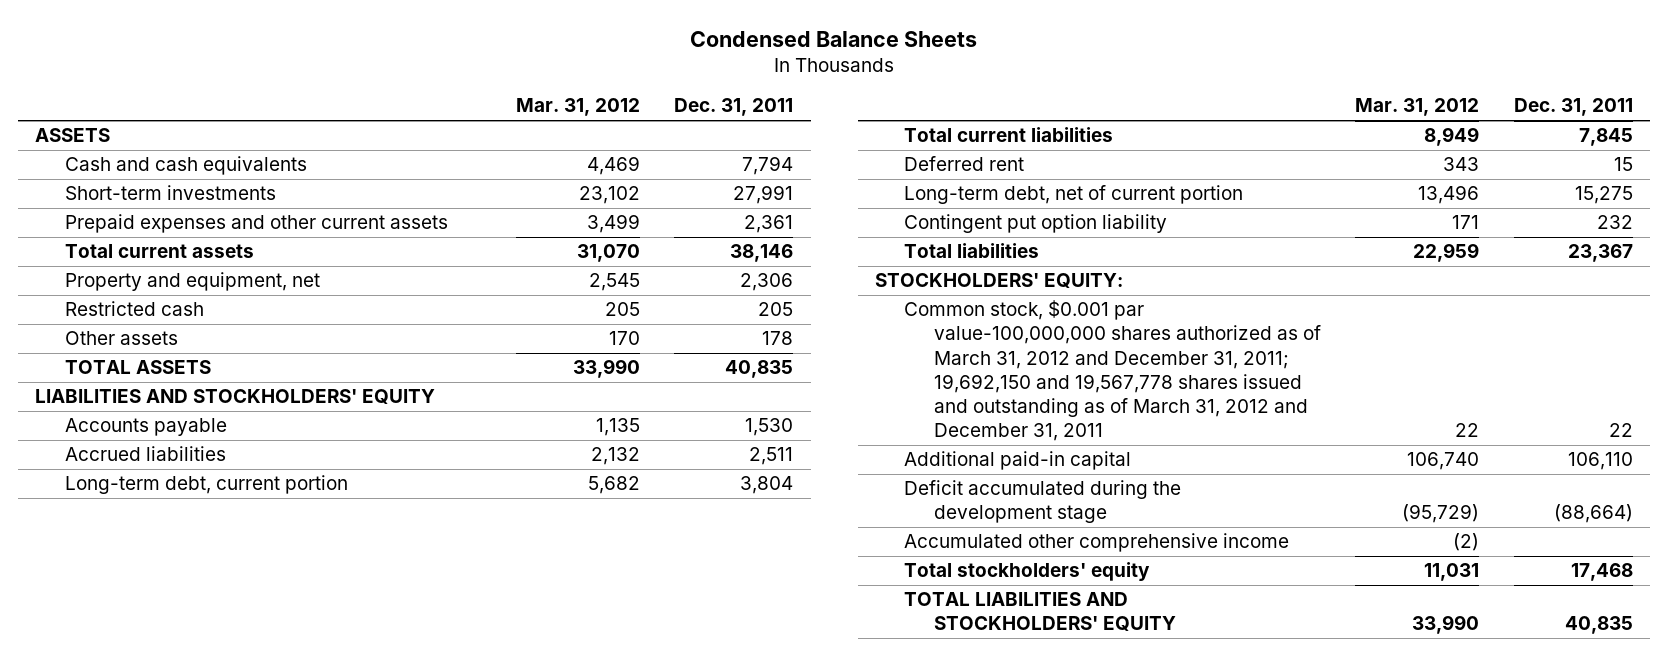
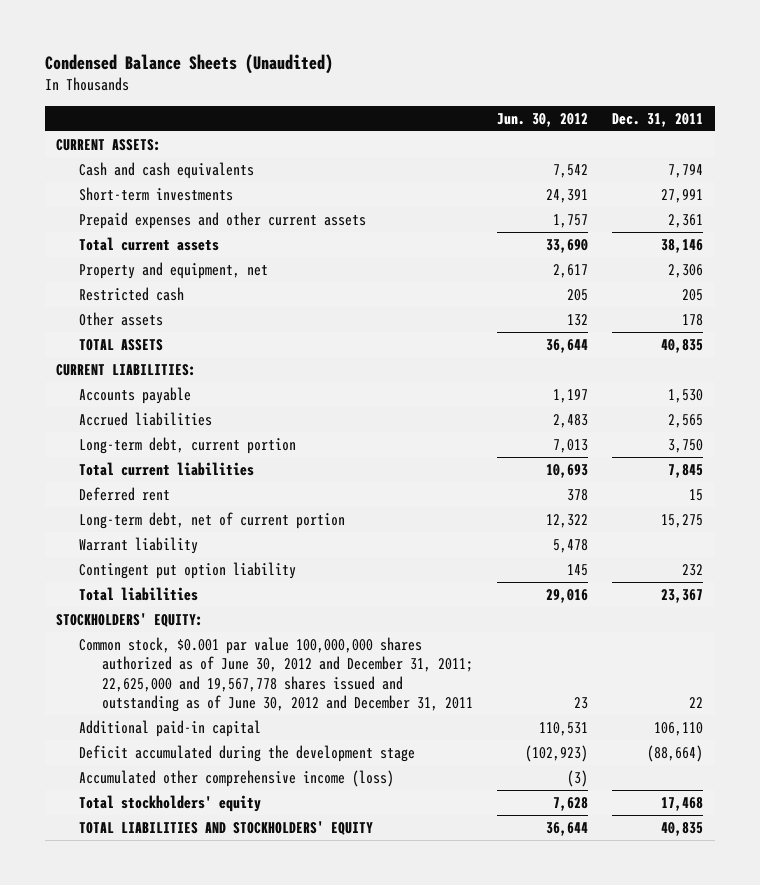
- Condensed Balance Sheets
+ Condensed Balance Sheets (Unaudited)
- | Mar. 31, 2012 | Dec. 31, 2011
+ | Jun. 30, 2012 | Dec. 31, 2011
- ASSETS
+ CURRENT ASSETS:
- LIABILITIES AND STOCKHOLDERS' EQUITY
+ CURRENT LIABILITIES:
- Accrued liabilities | 2,132 | 2,511
- Long-term debt, current portion | 5,682 | 3,804
+ Accrued liabilities | 2,483 | 2,565
+ Long-term debt, current portion | 7,013 | 3,750
+ Warrant liability | 5,478 |
- Common stock, $0.001 par value-100,000,000 shares authorized as of March 31, 2012 and December 31, 2011; 19,692,150 and 19,567,778 shares issued and outstanding as of March 31, 2012 and December 31, 2011 | 22 | 22
+ Common stock, $0.001 par value 100,000,000 shares authorized as of June 30, 2012 and December 31, 2011; 22,625,000 and 19,567,778 shares issued and outstanding as of June 30, 2012 and December 31, 2011 | 23 | 22
- Accumulated other comprehensive income | (2) |
+ Accumulated other comprehensive income (loss) | (3) |

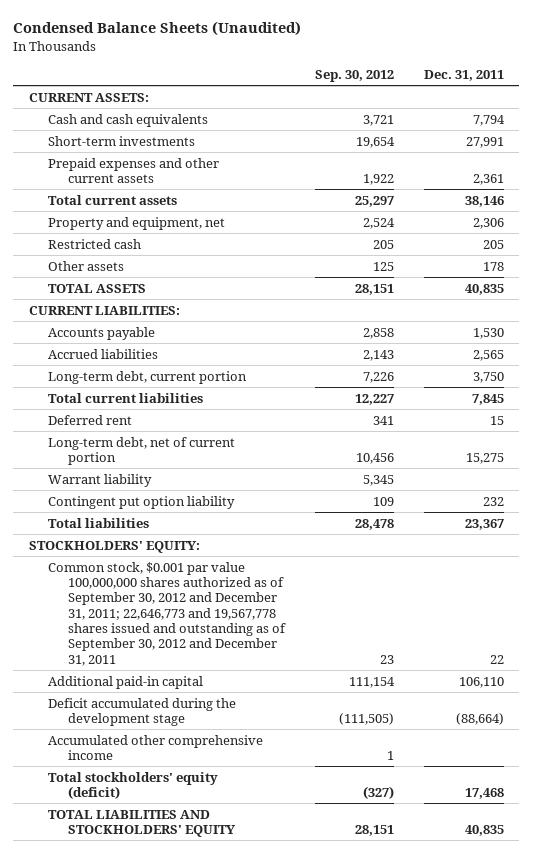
- | Jun. 30, 2012 | Dec. 31, 2011
+ | Sep. 30, 2012 | Dec. 31, 2011
- Common stock, $0.001 par value 100,000,000 shares authorized as of June 30, 2012 and December 31, 2011; 22,625,000 and 19,567,778 shares issued and outstanding as of June 30, 2012 and December 31, 2011 | 23 | 22
+ Common stock, $0.001 par value 100,000,000 shares authorized as of September 30, 2012 and December 31, 2011; 22,646,773 and 19,567,778 shares issued and outstanding as of September 30, 2012 and December 31, 2011 | 23 | 22
- Accumulated other comprehensive income (loss) | (3) |
- Total stockholders' equity | 7,628 | 17,468
+ Accumulated other comprehensive income | 1 |
+ Total stockholders' equity (deficit) | (327) | 17,468

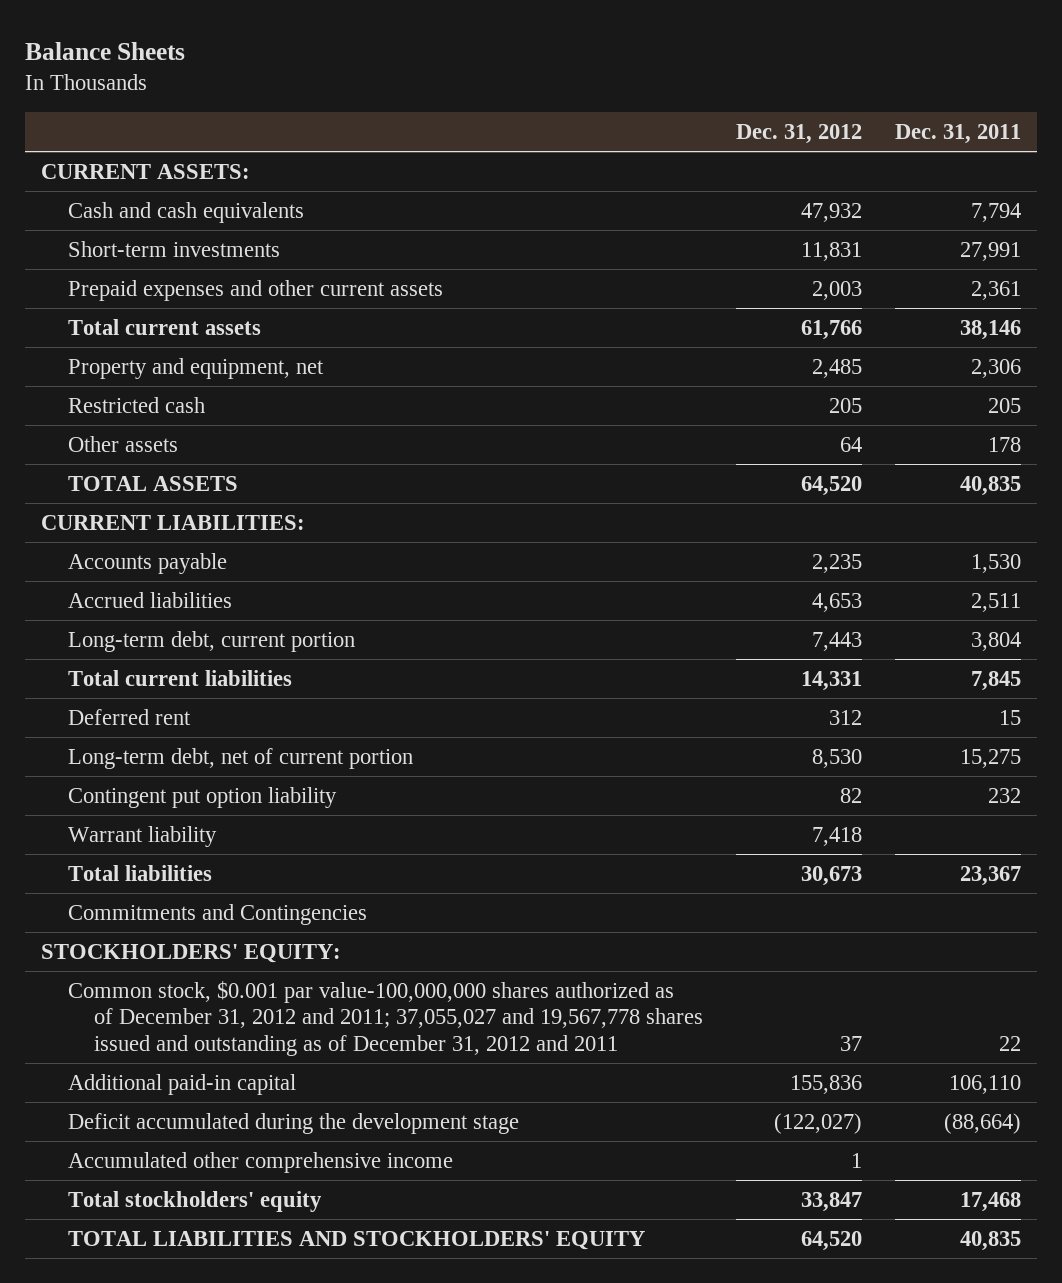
- Condensed Balance Sheets (Unaudited)
+ Balance Sheets
- | Sep. 30, 2012 | Dec. 31, 2011
+ | Dec. 31, 2012 | Dec. 31, 2011
- Accrued liabilities | 2,143 | 2,565
- Long-term debt, current portion | 7,226 | 3,750
+ Accrued liabilities | 4,653 | 2,511
+ Long-term debt, current portion | 7,443 | 3,804
moved down: Warrant liability | 7,418 |
+ Commitments and Contingencies
- Common stock, $0.001 par value 100,000,000 shares authorized as of September 30, 2012 and December 31, 2011; 22,646,773 and 19,567,778 shares issued and outstanding as of September 30, 2012 and December 31, 2011 | 23 | 22
+ Common stock, $0.001 par value-100,000,000 shares authorized as of December 31, 2012 and 2011; 37,055,027 and 19,567,778 shares issued and outstanding as of December 31, 2012 and 2011 | 37 | 22
- Total stockholders' equity (deficit) | (327) | 17,468
+ Total stockholders' equity | 33,847 | 17,468

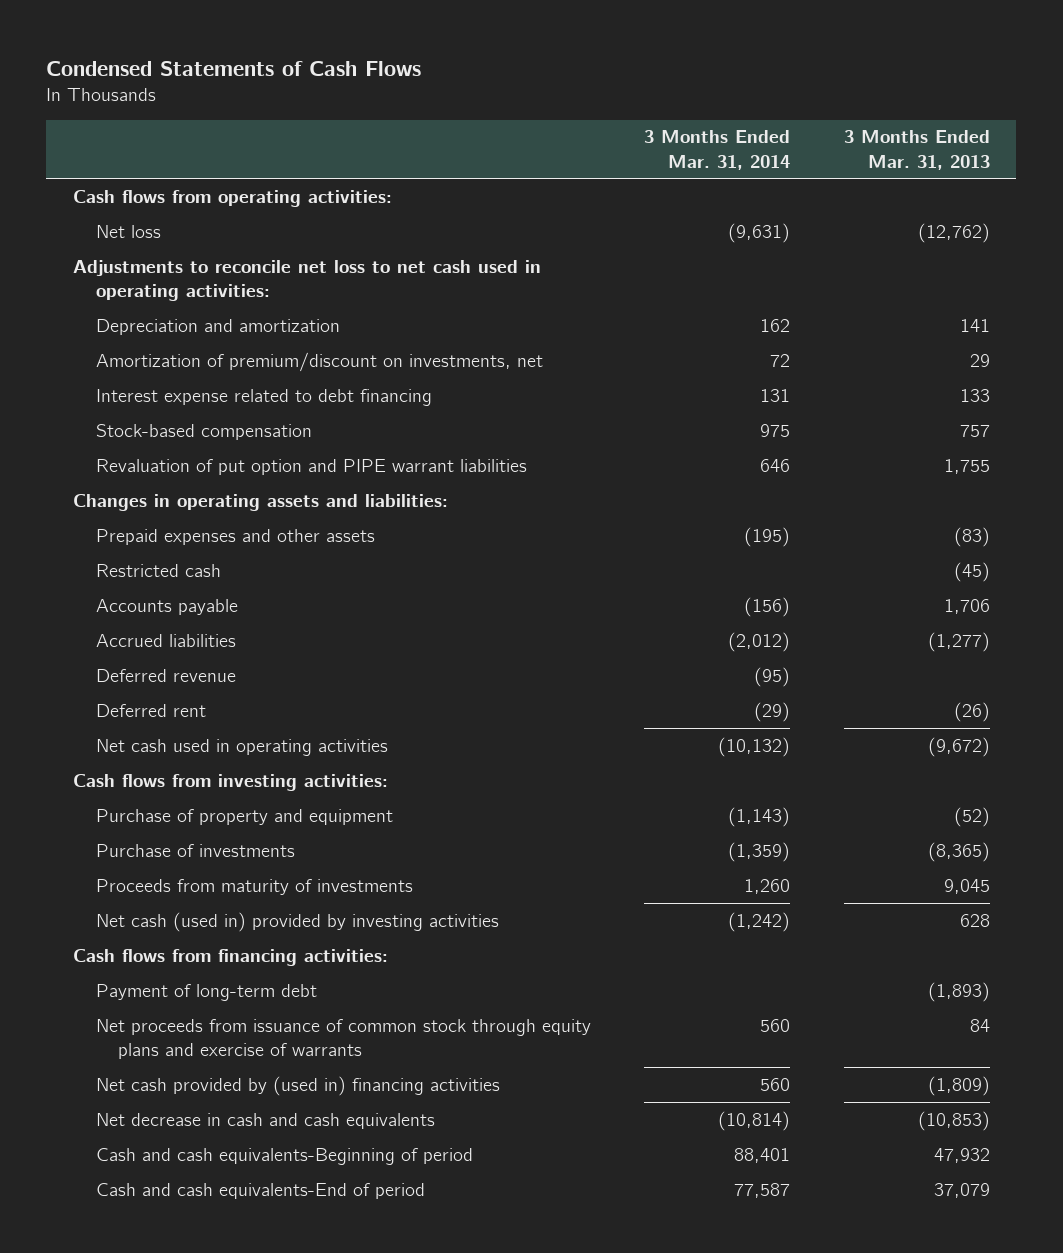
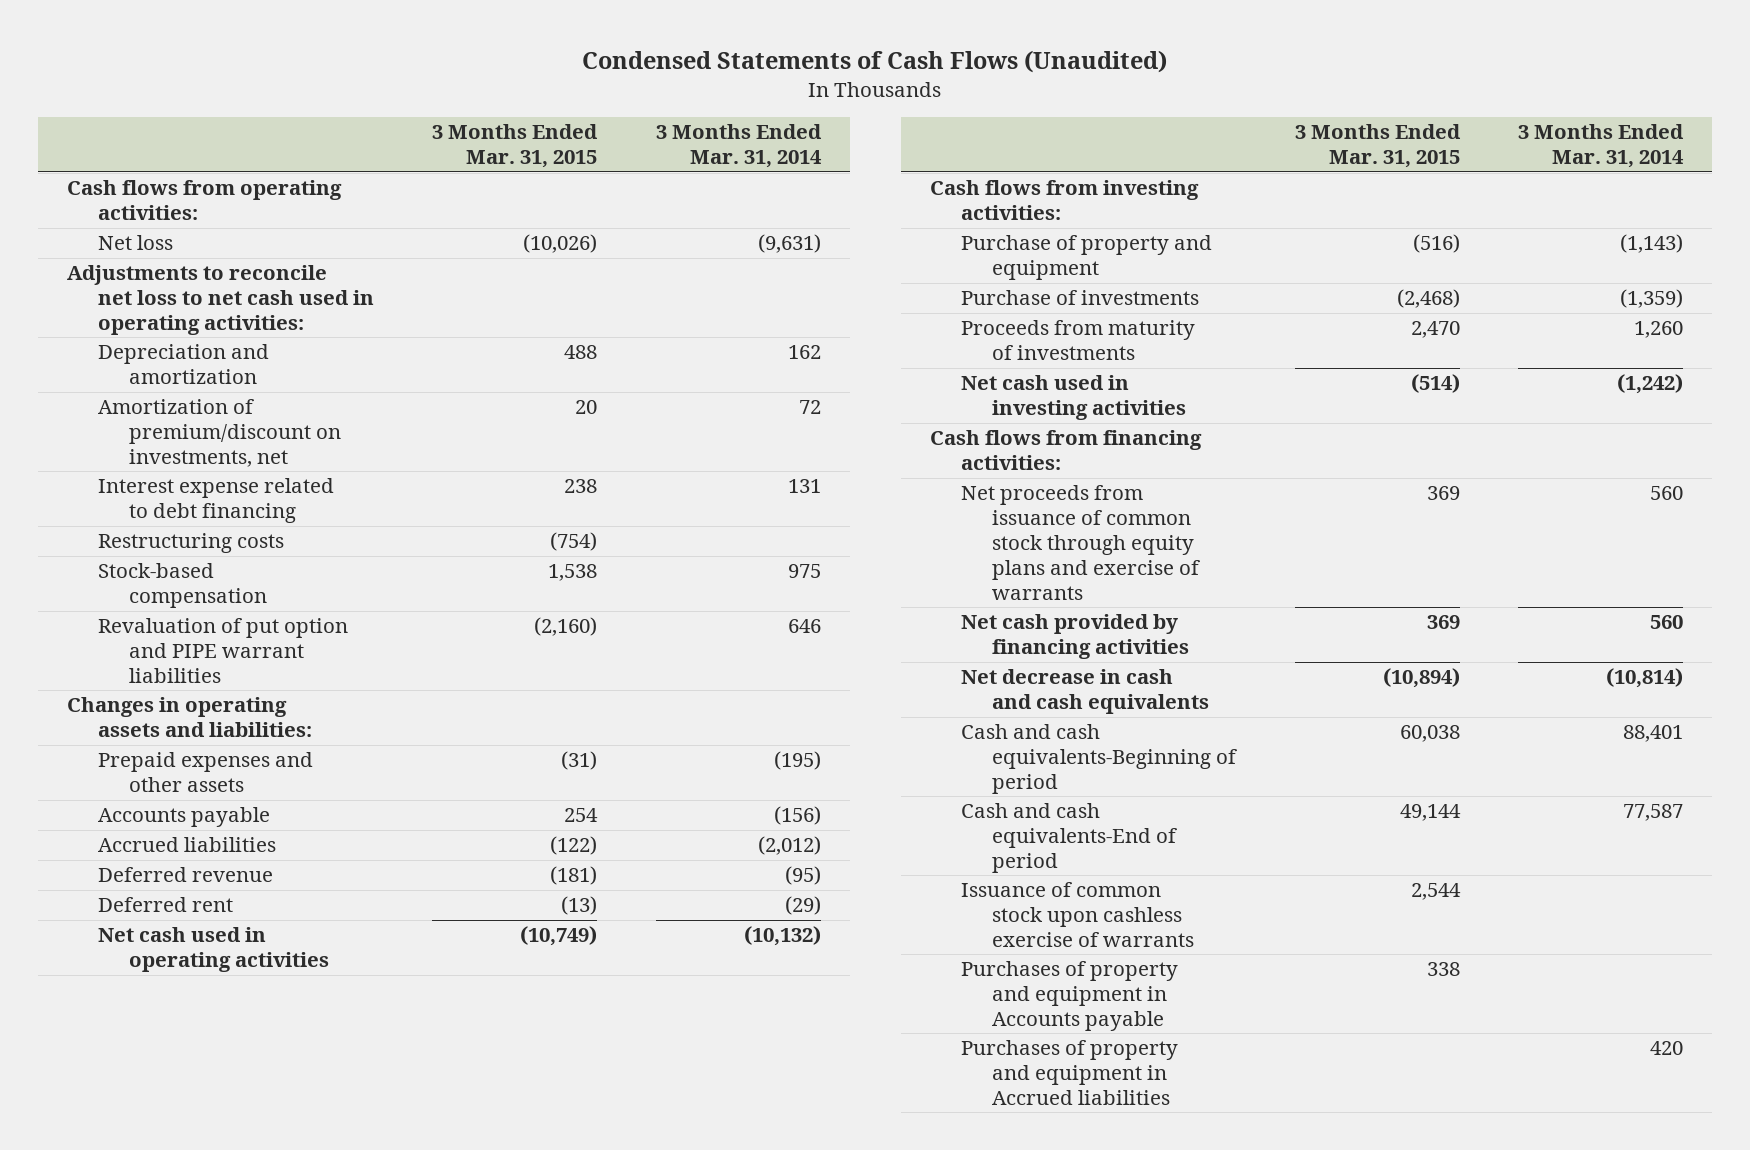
- Condensed Statements of Cash Flows
+ Condensed Statements of Cash Flows (Unaudited)
- | 3 Months Ended Mar. 31, 2014 | 3 Months Ended Mar. 31, 2013
+ | 3 Months Ended Mar. 31, 2015 | 3 Months Ended Mar. 31, 2014
+ Restructuring costs | (754) |
- Restricted cash | | (45)
- Net cash (used in) provided by investing activities | (1,242) | 628
+ Net cash used in investing activities | (514) | (1,242)
- Payment of long-term debt | | (1,893)
- Net cash provided by (used in) financing activities | 560 | (1,809)
+ Net cash provided by financing activities | 369 | 560
+ Issuance of common stock upon cashless exercise of warrants | 2,544 |
+ Purchases of property and equipment in Accounts payable | 338 |
+ Purchases of property and equipment in Accrued liabilities | | 420

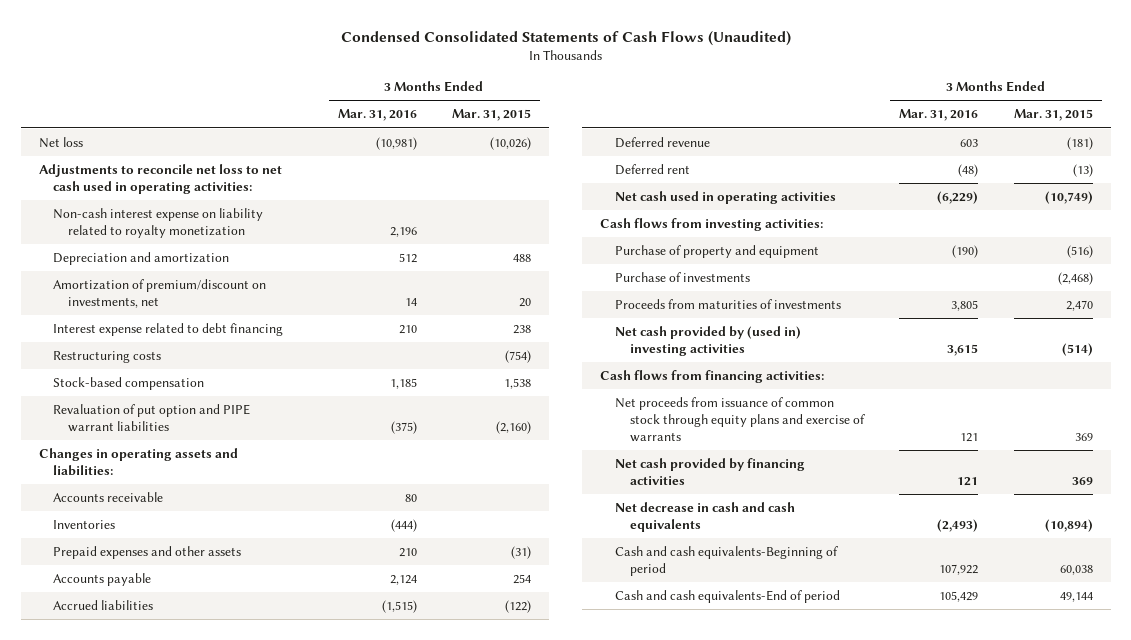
- Condensed Statements of Cash Flows (Unaudited)
+ Condensed Consolidated Statements of Cash Flows (Unaudited)
- | 3 Months Ended Mar. 31, 2015 | 3 Months Ended Mar. 31, 2014
+ | 3 Months Ended Mar. 31, 2016 | 3 Months Ended Mar. 31, 2015
- Cash flows from operating activities:
+ Non-cash interest expense on liability related to royalty monetization | 2,196 |
+ Accounts receivable | 80 |
+ Inventories | (444) |
- Proceeds from maturity of investments | 2,470 | 1,260
- Net cash used in investing activities | (514) | (1,242)
+ Proceeds from maturities of investments | 3,805 | 2,470
+ Net cash provided by (used in) investing activities | 3,615 | (514)
- Issuance of common stock upon cashless exercise of warrants | 2,544 |
- Purchases of property and equipment in Accounts payable | 338 |
- Purchases of property and equipment in Accrued liabilities | | 420

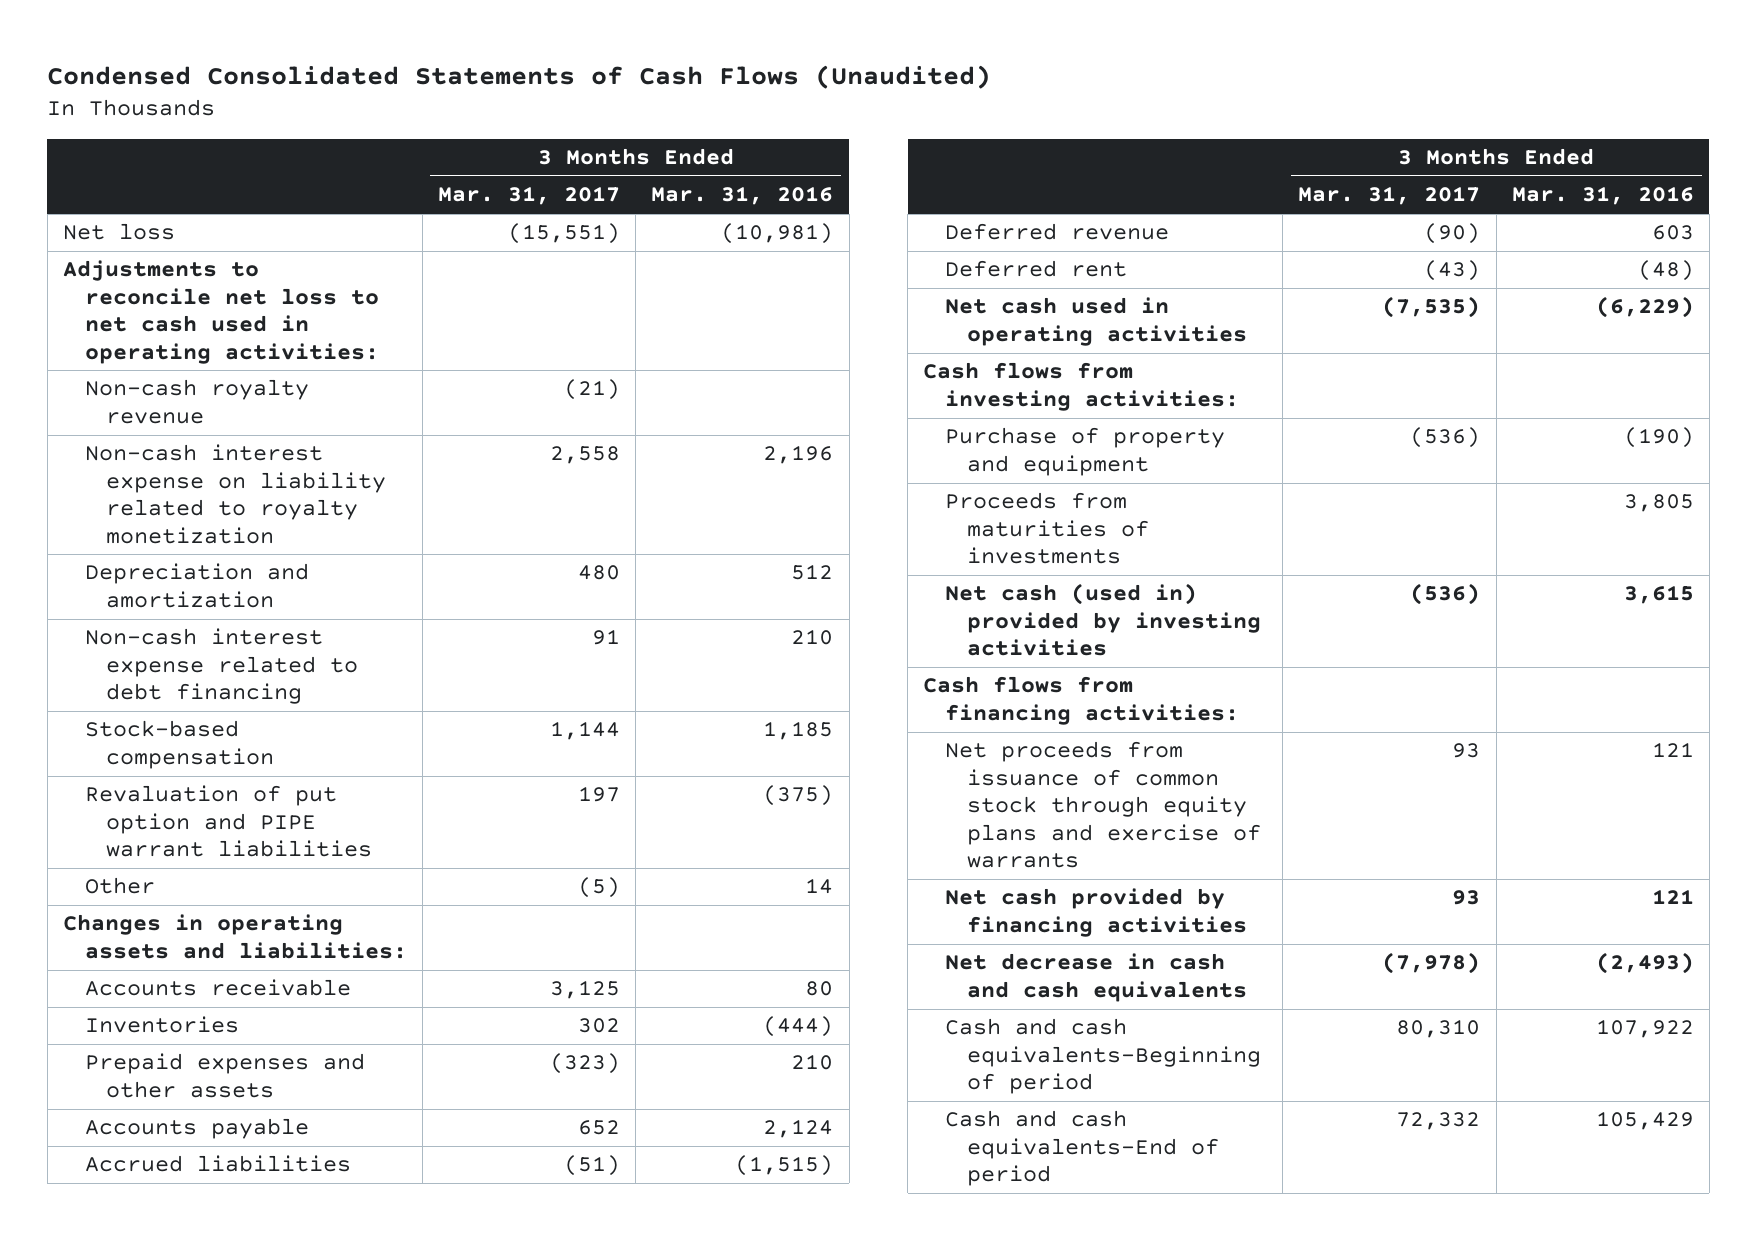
- | 3 Months Ended Mar. 31, 2016 | 3 Months Ended Mar. 31, 2015
+ | 3 Months Ended Mar. 31, 2017 | 3 Months Ended Mar. 31, 2016
+ Non-cash royalty revenue | (21) |
- Amortization of premium/discount on investments, net | 14 | 20
- Interest expense related to debt financing | 210 | 238
- Restructuring costs | | (754)
+ Non-cash interest expense related to debt financing | 91 | 210
+ Other | (5) | 14
- Purchase of investments | | (2,468)
- Net cash provided by (used in) investing activities | 3,615 | (514)
+ Net cash (used in) provided by investing activities | (536) | 3,615

